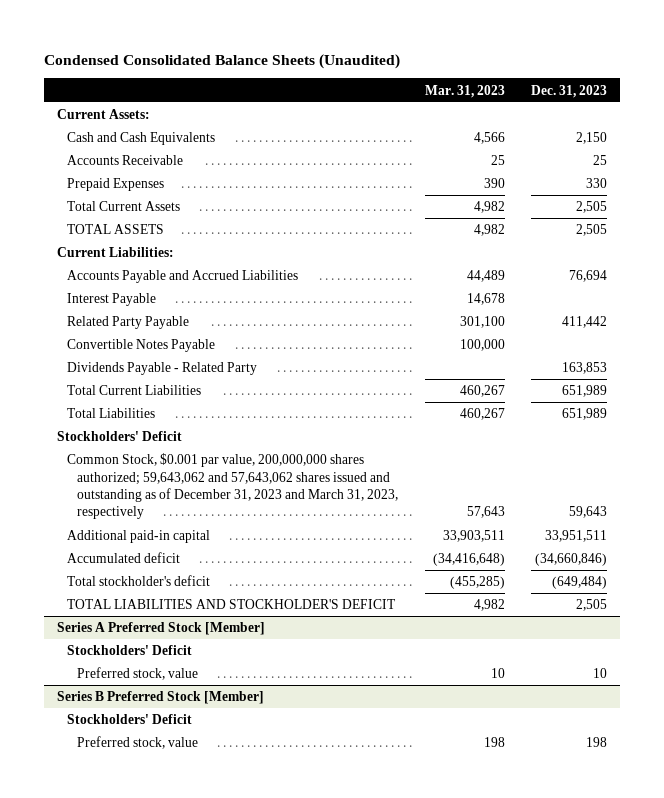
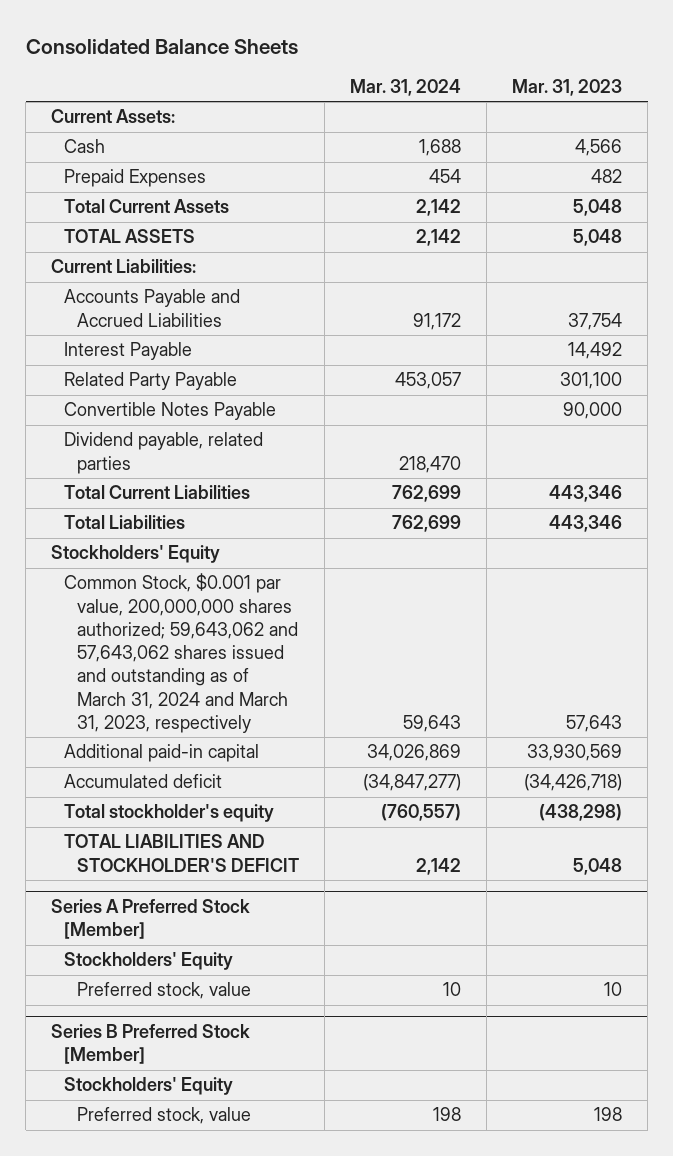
- Condensed Consolidated Balance Sheets (Unaudited)
+ Consolidated Balance Sheets
- | Mar. 31, 2023 | Dec. 31, 2023
+ | Mar. 31, 2024 | Mar. 31, 2023
- Cash and Cash Equivalents | 4,566 | 2,150
- Accounts Receivable | 25 | 25
- Prepaid Expenses | 390 | 330
- Total Current Assets | 4,982 | 2,505
- TOTAL ASSETS | 4,982 | 2,505
+ Cash | 1,688 | 4,566
+ Prepaid Expenses | 454 | 482
+ Total Current Assets | 2,142 | 5,048
+ TOTAL ASSETS | 2,142 | 5,048
- Accounts Payable and Accrued Liabilities | 44,489 | 76,694
- Interest Payable | 14,678 |
+ Accounts Payable and Accrued Liabilities | 91,172 | 37,754
+ Interest Payable | | 14,492
- Convertible Notes Payable | 100,000 |
- Dividends Payable - Related Party | | 163,853
- Total Current Liabilities | 460,267 | 651,989
- Total Liabilities | 460,267 | 651,989
- Stockholders' Deficit
- Common Stock, $0.001 par value, 200,000,000 shares authorized; 59,643,062 and 57,643,062 shares issued and outstanding as of December 31, 2023 and March 31, 2023, respectively | 57,643 | 59,643
- Additional paid-in capital | 33,903,511 | 33,951,511
- Accumulated deficit | (34,416,648) | (34,660,846)
- Total stockholder's deficit | (455,285) | (649,484)
- TOTAL LIABILITIES AND STOCKHOLDER'S DEFICIT | 4,982 | 2,505
+ Convertible Notes Payable | | 90,000
+ Dividend payable, related parties | 218,470 |
+ Total Current Liabilities | 762,699 | 443,346
+ Total Liabilities | 762,699 | 443,346
+ Stockholders' Equity
+ Common Stock, $0.001 par value, 200,000,000 shares authorized; 59,643,062 and 57,643,062 shares issued and outstanding as of March 31, 2024 and March 31, 2023, respectively | 59,643 | 57,643
+ Additional paid-in capital | 34,026,869 | 33,930,569
+ Accumulated deficit | (34,847,277) | (34,426,718)
+ Total stockholder's equity | (760,557) | (438,298)
+ TOTAL LIABILITIES AND STOCKHOLDER'S DEFICIT | 2,142 | 5,048
@ Series A Preferred Stock [Member]
- Stockholders' Deficit
+ Stockholders' Equity
@ Series B Preferred Stock [Member]
- Stockholders' Deficit
+ Stockholders' Equity

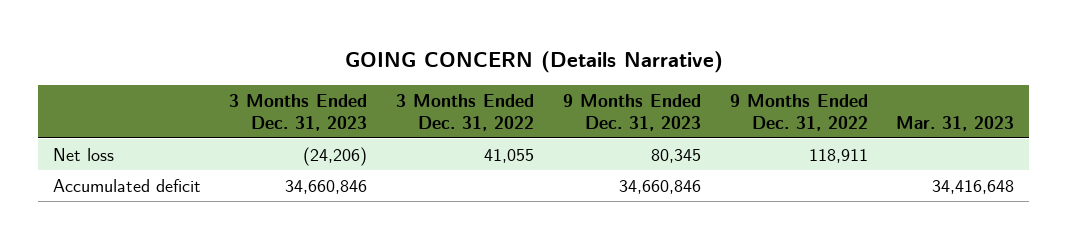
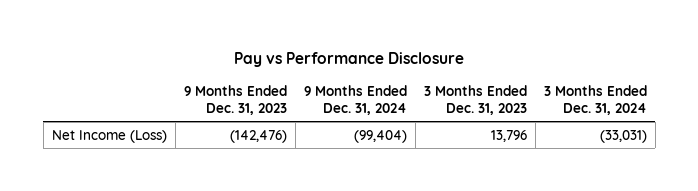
- GOING CONCERN (Details Narrative)
+ Pay vs Performance Disclosure
- | 3 Months Ended Dec. 31, 2023 | 3 Months Ended Dec. 31, 2022 | 9 Months Ended Dec. 31, 2023 | 9 Months Ended Dec. 31, 2022 | Mar. 31, 2023
+ | 9 Months Ended Dec. 31, 2023 | 9 Months Ended Dec. 31, 2024 | 3 Months Ended Dec. 31, 2023 | 3 Months Ended Dec. 31, 2024
- Net loss | (24,206) | 41,055 | 80,345 | 118,911 |
- Accumulated deficit | 34,660,846 | | 34,660,846 | | 34,416,648
+ Net Income (Loss) | (142,476) | (99,404) | 13,796 | (33,031)

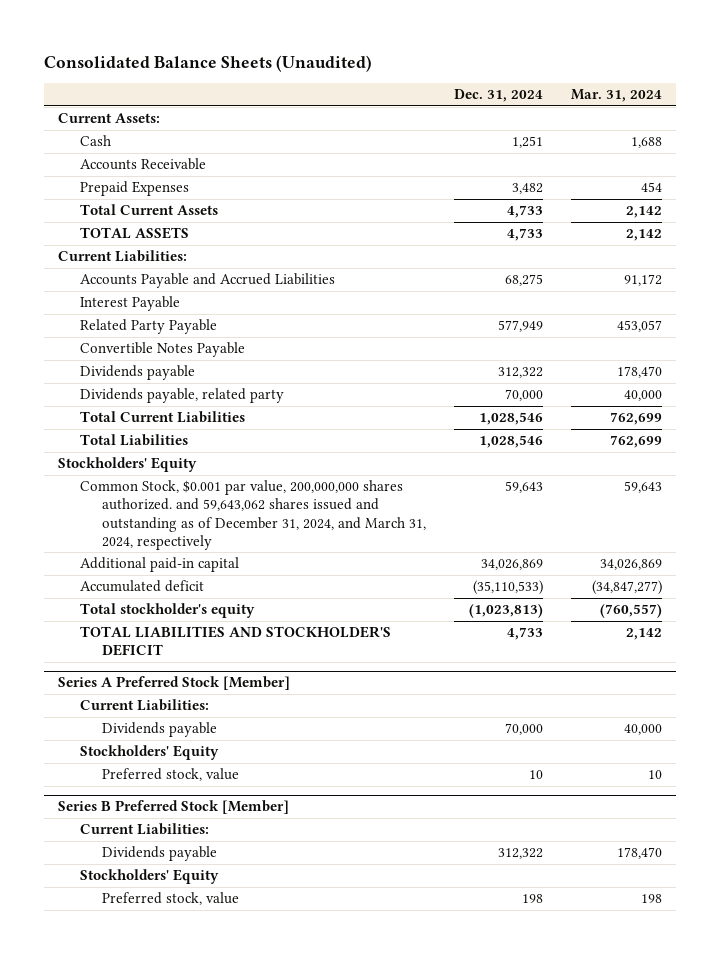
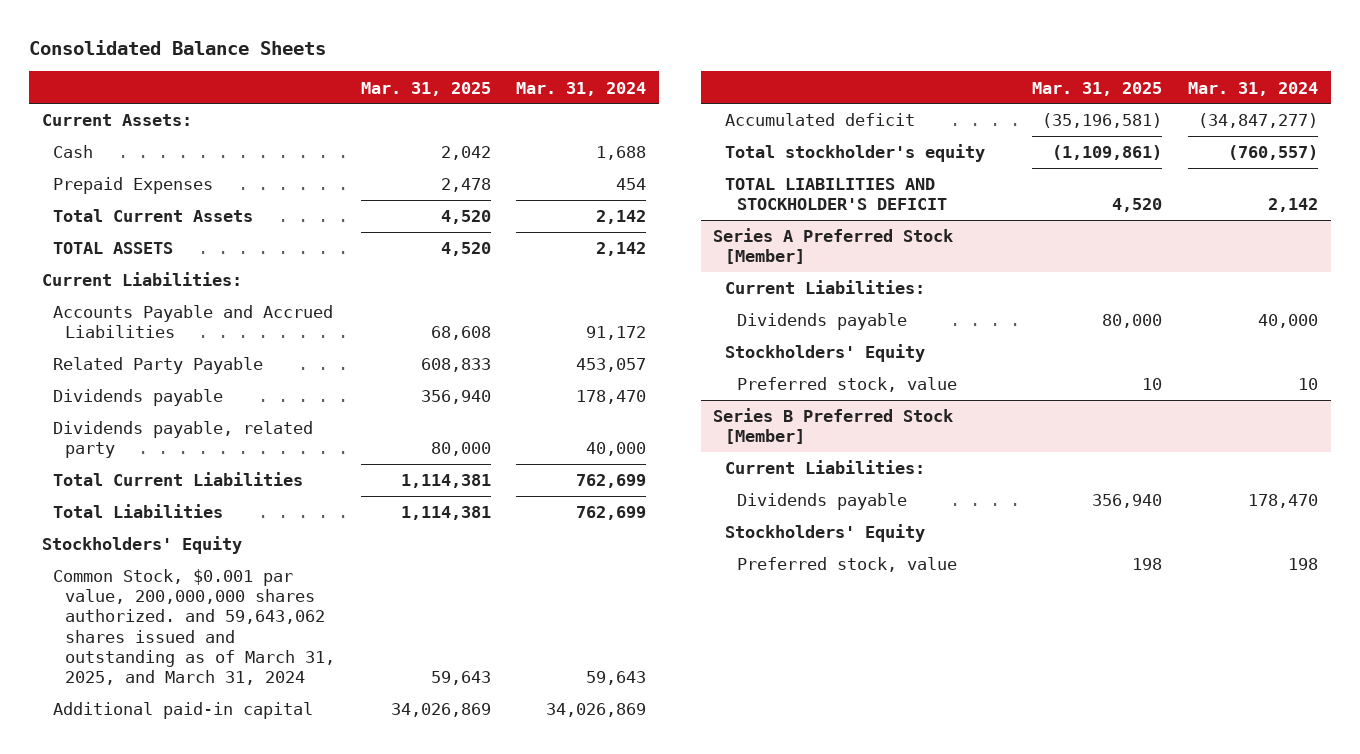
- Consolidated Balance Sheets (Unaudited)
+ Consolidated Balance Sheets
- | Dec. 31, 2024 | Mar. 31, 2024
+ | Mar. 31, 2025 | Mar. 31, 2024
- Accounts Receivable
- Interest Payable
- Convertible Notes Payable
- Common Stock, $0.001 par value, 200,000,000 shares authorized. and 59,643,062 shares issued and outstanding as of December 31, 2024, and March 31, 2024, respectively | 59,643 | 59,643
+ Common Stock, $0.001 par value, 200,000,000 shares authorized. and 59,643,062 shares issued and outstanding as of March 31, 2025, and March 31, 2024 | 59,643 | 59,643

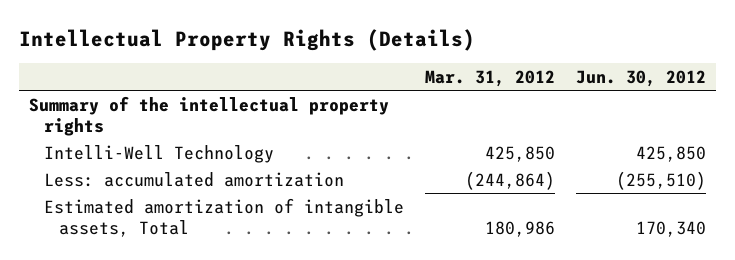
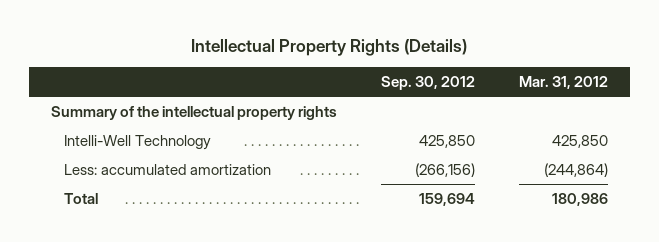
- | Mar. 31, 2012 | Jun. 30, 2012
+ | Sep. 30, 2012 | Mar. 31, 2012
- Estimated amortization of intangible assets, Total | 180,986 | 170,340
+ Total | 159,694 | 180,986

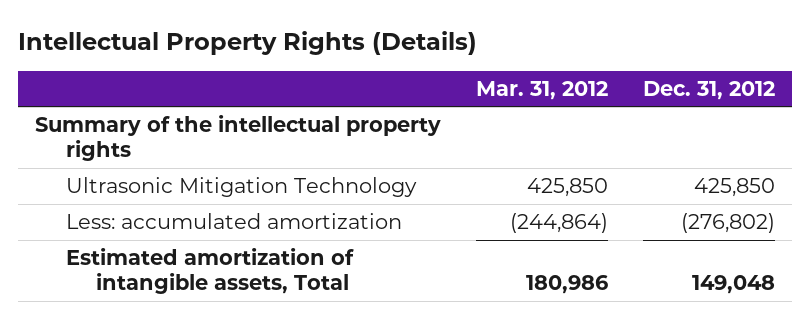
- | Sep. 30, 2012 | Mar. 31, 2012
+ | Mar. 31, 2012 | Dec. 31, 2012
- Intelli-Well Technology | 425,850 | 425,850
+ Ultrasonic Mitigation Technology | 425,850 | 425,850
- Total | 159,694 | 180,986
+ Estimated amortization of intangible assets, Total | 180,986 | 149,048

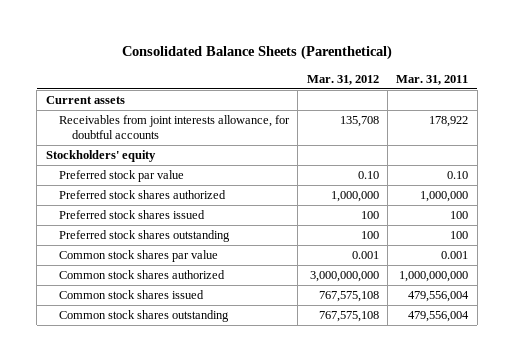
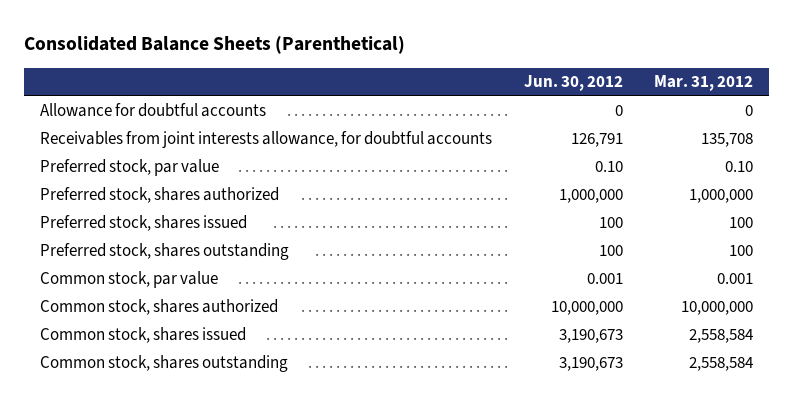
- | Mar. 31, 2012 | Mar. 31, 2011
+ | Jun. 30, 2012 | Mar. 31, 2012
- Current assets
+ Allowance for doubtful accounts | 0 | 0
- Stockholders' equity
- Preferred stock par value | 0.10 | 0.10
- Preferred stock shares authorized | 1,000,000 | 1,000,000
- Preferred stock shares issued | 100 | 100
- Preferred stock shares outstanding | 100 | 100
- Common stock shares par value | 0.001 | 0.001
- Common stock shares authorized | 3,000,000,000 | 1,000,000,000
- Common stock shares issued | 767,575,108 | 479,556,004
- Common stock shares outstanding | 767,575,108 | 479,556,004
+ Preferred stock, par value | 0.10 | 0.10
+ Preferred stock, shares authorized | 1,000,000 | 1,000,000
+ Preferred stock, shares issued | 100 | 100
+ Preferred stock, shares outstanding | 100 | 100
+ Common stock, par value | 0.001 | 0.001
+ Common stock, shares authorized | 10,000,000 | 10,000,000
+ Common stock, shares issued | 3,190,673 | 2,558,584
+ Common stock, shares outstanding | 3,190,673 | 2,558,584

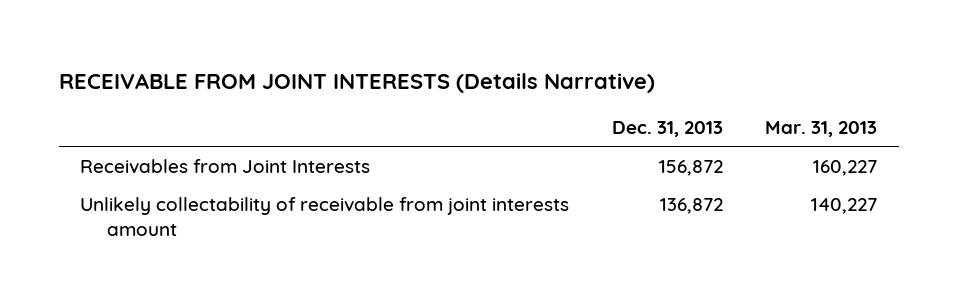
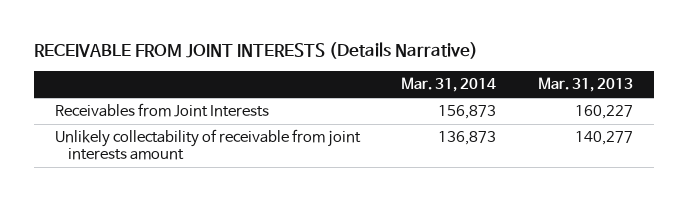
- | Dec. 31, 2013 | Mar. 31, 2013
+ | Mar. 31, 2014 | Mar. 31, 2013
- Unlikely collectability of receivable from joint interests amount | 136,872 | 140,227
+ Unlikely collectability of receivable from joint interests amount | 136,873 | 140,277

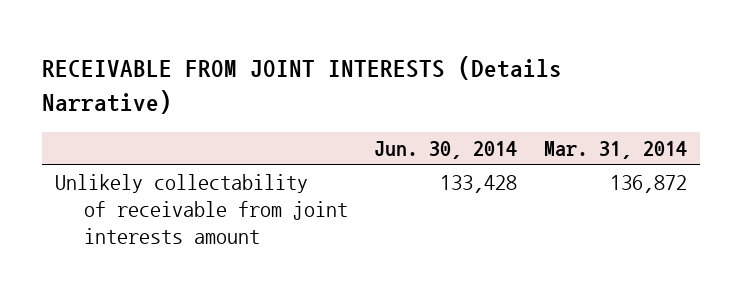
- | Mar. 31, 2014 | Mar. 31, 2013
+ | Jun. 30, 2014 | Mar. 31, 2014
- Receivables from Joint Interests | 156,873 | 160,227
- Unlikely collectability of receivable from joint interests amount | 136,873 | 140,277
+ Unlikely collectability of receivable from joint interests amount | 133,428 | 136,872

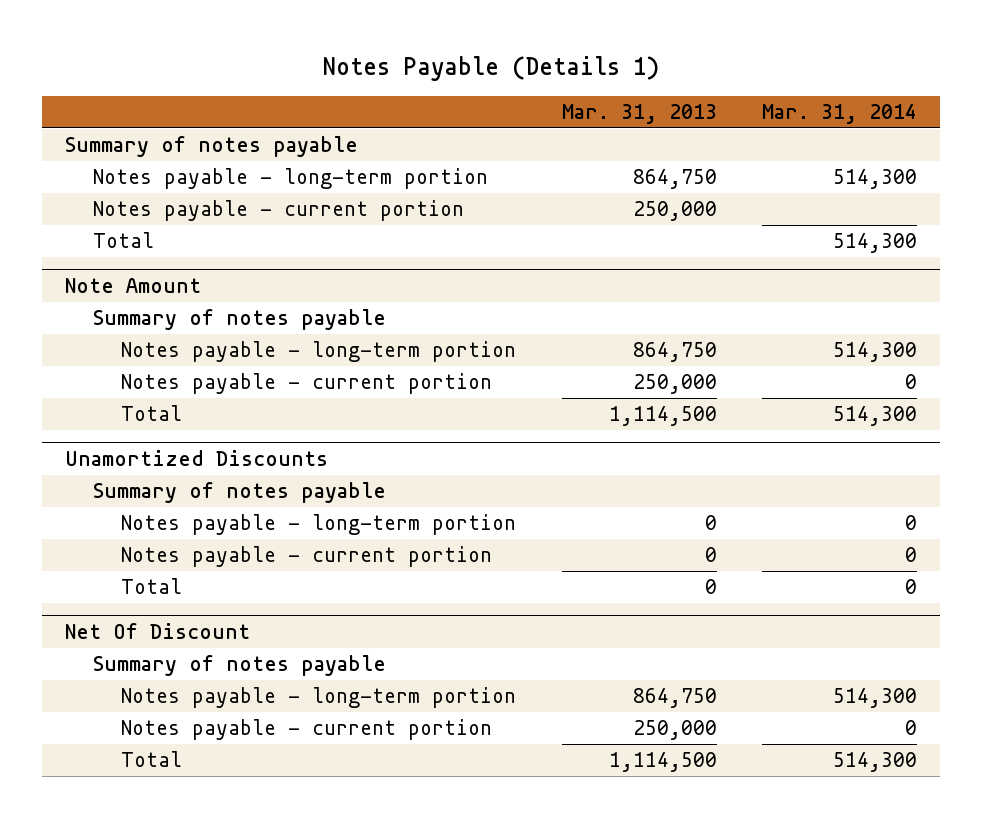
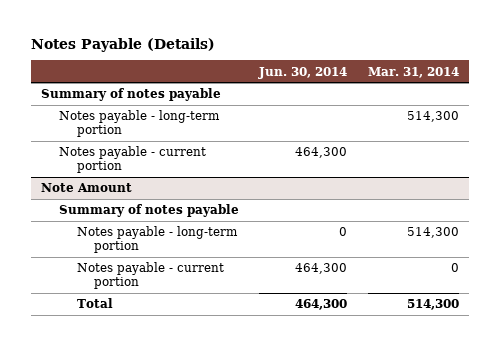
- Notes Payable (Details 1)
+ Notes Payable (Details)
- | Mar. 31, 2013 | Mar. 31, 2014
+ | Jun. 30, 2014 | Mar. 31, 2014
- Total | | 514,300
- Unamortized Discounts
- Summary of notes payable
- Notes payable - long-term portion | 0 | 0
- Notes payable - current portion | 0 | 0
- Total | 0 | 0
- Net Of Discount
- Summary of notes payable
- Notes payable - long-term portion | 864,750 | 514,300
- Notes payable - current portion | 250,000 | 0
- Total | 1,114,500 | 514,300

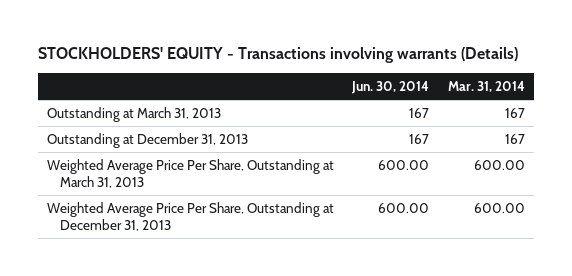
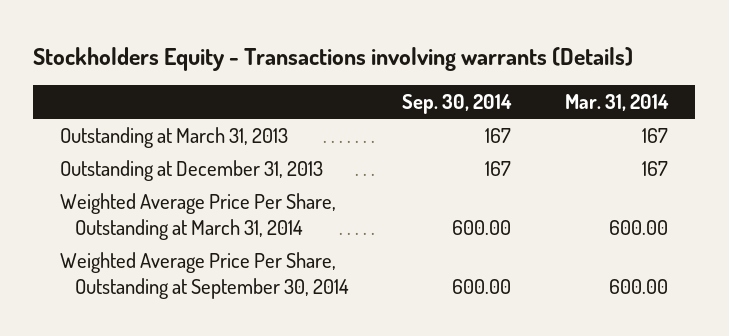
- STOCKHOLDERS' EQUITY - Transactions involving warrants (Details)
+ Stockholders Equity - Transactions involving warrants (Details)
- | Jun. 30, 2014 | Mar. 31, 2014
+ | Sep. 30, 2014 | Mar. 31, 2014
- Weighted Average Price Per Share, Outstanding at March 31, 2013 | 600.00 | 600.00
- Weighted Average Price Per Share, Outstanding at December 31, 2013 | 600.00 | 600.00
+ Weighted Average Price Per Share, Outstanding at March 31, 2014 | 600.00 | 600.00
+ Weighted Average Price Per Share, Outstanding at September 30, 2014 | 600.00 | 600.00

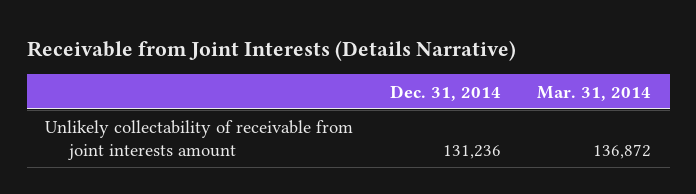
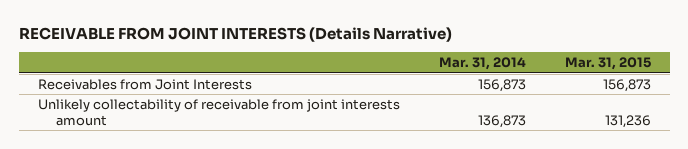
- Receivable from Joint Interests (Details Narrative)
+ RECEIVABLE FROM JOINT INTERESTS (Details Narrative)
- | Dec. 31, 2014 | Mar. 31, 2014
+ | Mar. 31, 2014 | Mar. 31, 2015
- Unlikely collectability of receivable from joint interests amount | 131,236 | 136,872
+ Receivables from Joint Interests | 156,873 | 156,873
+ Unlikely collectability of receivable from joint interests amount | 136,873 | 131,236

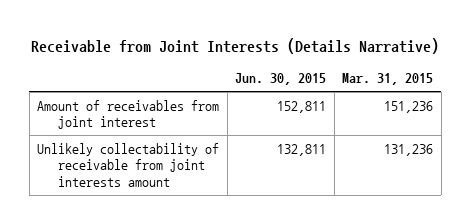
- RECEIVABLE FROM JOINT INTERESTS (Details Narrative)
+ Receivable from Joint Interests (Details Narrative)
- | Mar. 31, 2014 | Mar. 31, 2015
+ | Jun. 30, 2015 | Mar. 31, 2015
- Receivables from Joint Interests | 156,873 | 156,873
+ Amount of receivables from joint interest | 152,811 | 151,236

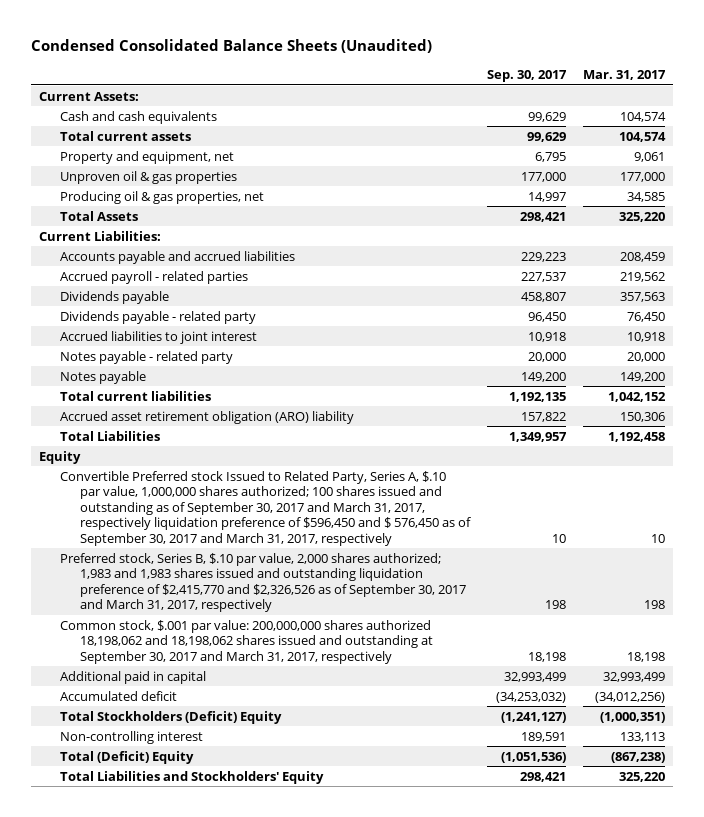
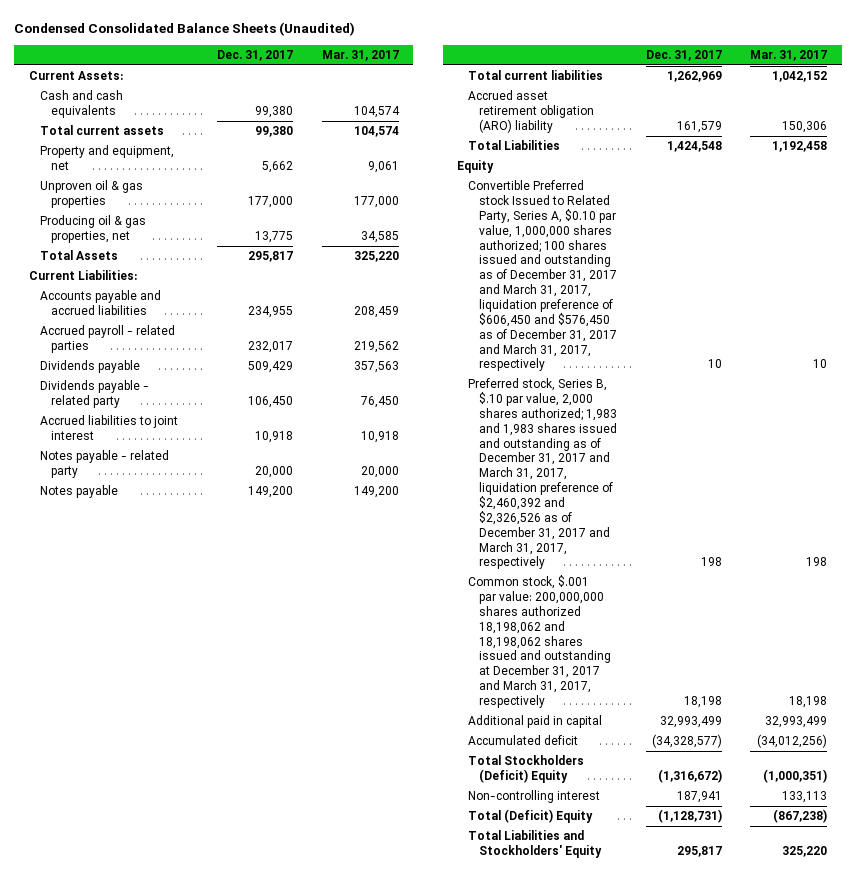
- | Sep. 30, 2017 | Mar. 31, 2017
+ | Dec. 31, 2017 | Mar. 31, 2017
- Convertible Preferred stock Issued to Related Party, Series A, $.10 par value, 1,000,000 shares authorized; 100 shares issued and outstanding as of September 30, 2017 and March 31, 2017, respectively liquidation preference of $596,450 and $ 576,450 as of September 30, 2017 and March 31, 2017, respectively | 10 | 10
- Preferred stock, Series B, $.10 par value, 2,000 shares authorized; 1,983 and 1,983 shares issued and outstanding liquidation preference of $2,415,770 and $2,326,526 as of September 30, 2017 and March 31, 2017, respectively | 198 | 198
- Common stock, $.001 par value: 200,000,000 shares authorized 18,198,062 and 18,198,062 shares issued and outstanding at September 30, 2017 and March 31, 2017, respectively | 18,198 | 18,198
+ Convertible Preferred stock Issued to Related Party, Series A, $0.10 par value, 1,000,000 shares authorized; 100 shares issued and outstanding as of December 31, 2017 and March 31, 2017, liquidation preference of $606,450 and $576,450 as of December 31, 2017 and March 31, 2017, respectively | 10 | 10
+ Preferred stock, Series B, $.10 par value, 2,000 shares authorized; 1,983 and 1,983 shares issued and outstanding as of December 31, 2017 and March 31, 2017, liquidation preference of $2,460,392 and $2,326,526 as of December 31, 2017 and March 31, 2017, respectively | 198 | 198
+ Common stock, $.001 par value: 200,000,000 shares authorized 18,198,062 and 18,198,062 shares issued and outstanding at December 31, 2017 and March 31, 2017, respectively | 18,198 | 18,198

